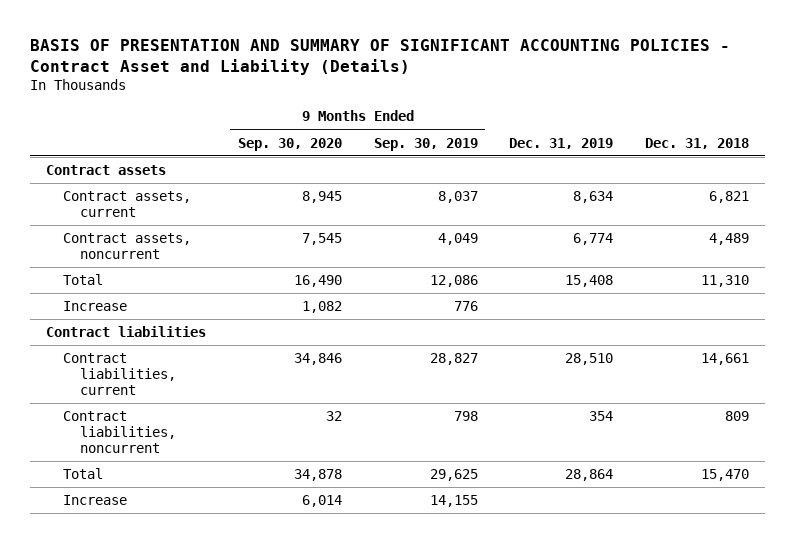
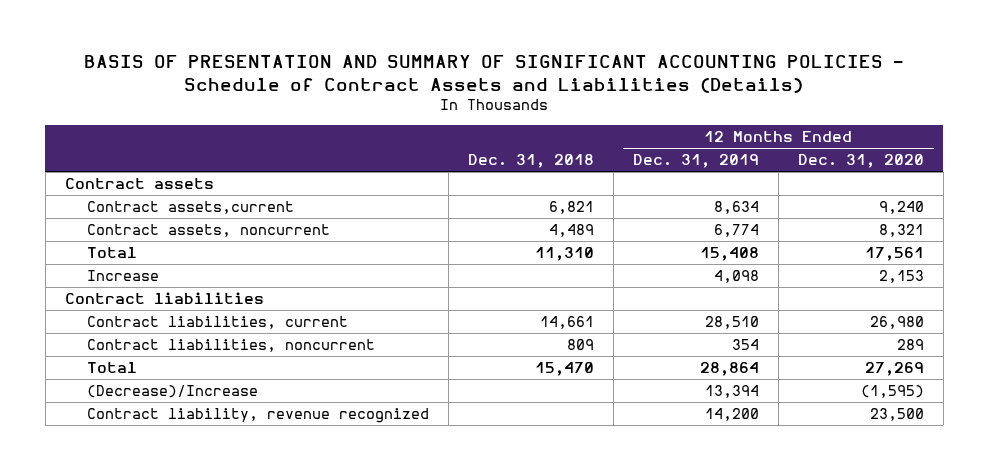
- BASIS OF PRESENTATION AND SUMMARY OF SIGNIFICANT ACCOUNTING POLICIES - Contract Asset and Liability (Details)
+ BASIS OF PRESENTATION AND SUMMARY OF SIGNIFICANT ACCOUNTING POLICIES - Schedule of Contract Assets and Liabilities (Details)
- | 9 Months Ended Sep. 30, 2020 | 9 Months Ended Sep. 30, 2019 | Dec. 31, 2019 | Dec. 31, 2018
+ | Dec. 31, 2018 | 12 Months Ended Dec. 31, 2019 | 12 Months Ended Dec. 31, 2020
- Contract assets, current | 8,945 | 8,037 | 8,634 | 6,821
+ Contract assets,current | 6,821 | 8,634 | 9,240
- Increase | 6,014 | 14,155 | |
+ (Decrease)/Increase | | 13,394 | (1,595)
+ Contract liability, revenue recognized | | 14,200 | 23,500

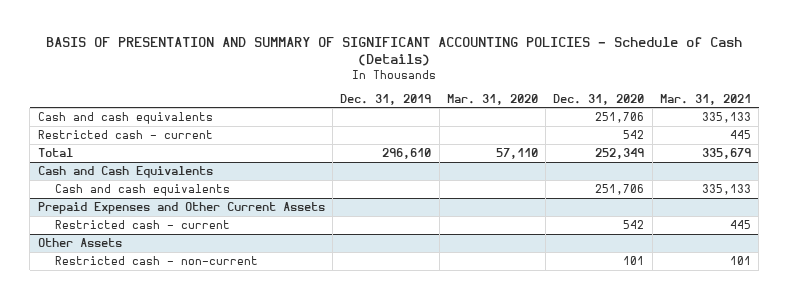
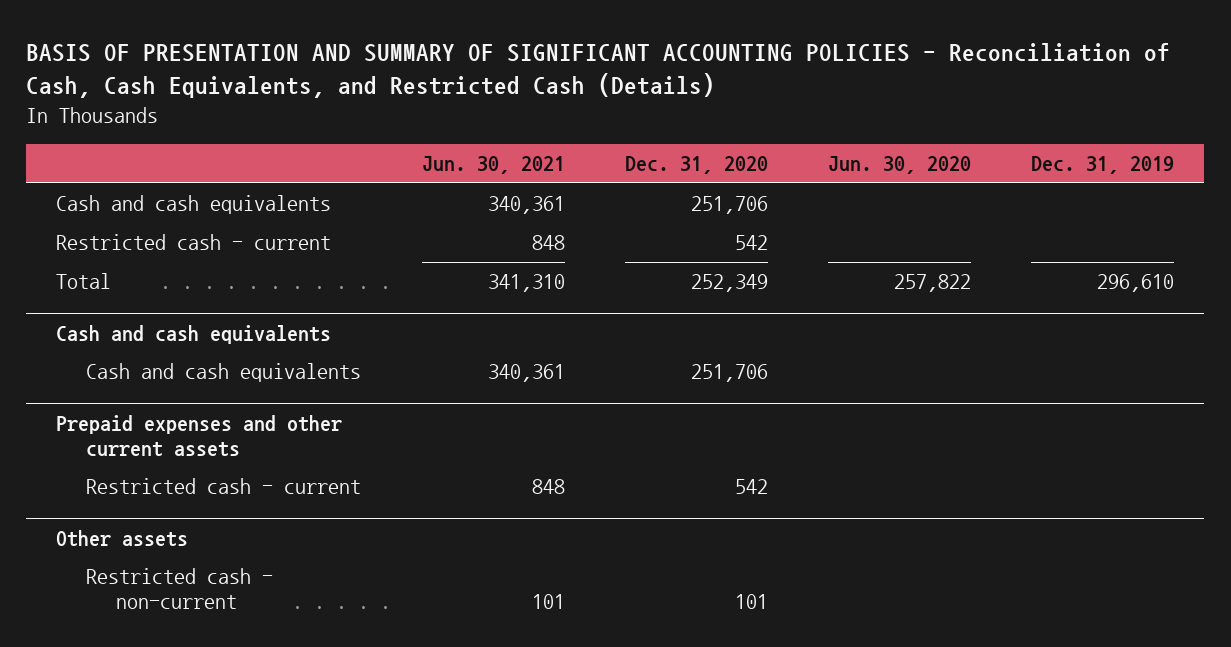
- BASIS OF PRESENTATION AND SUMMARY OF SIGNIFICANT ACCOUNTING POLICIES - Schedule of Cash (Details)
+ BASIS OF PRESENTATION AND SUMMARY OF SIGNIFICANT ACCOUNTING POLICIES - Reconciliation of Cash, Cash Equivalents, and Restricted Cash (Details)
- | Dec. 31, 2019 | Mar. 31, 2020 | Dec. 31, 2020 | Mar. 31, 2021
+ | Jun. 30, 2021 | Dec. 31, 2020 | Jun. 30, 2020 | Dec. 31, 2019
- Cash and Cash Equivalents
+ Cash and cash equivalents
- Prepaid Expenses and Other Current Assets
+ Prepaid expenses and other current assets
- Other Assets
+ Other assets

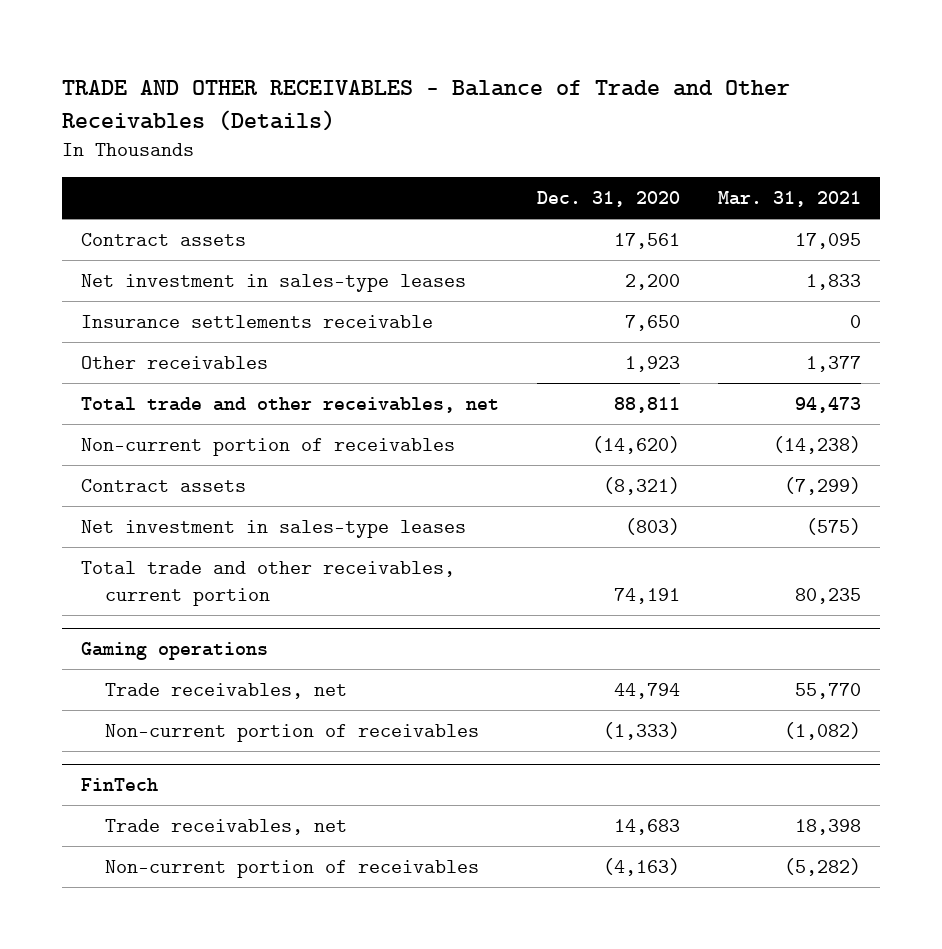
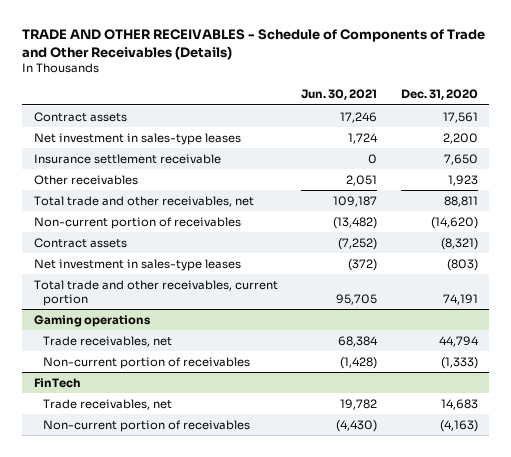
- TRADE AND OTHER RECEIVABLES - Balance of Trade and Other Receivables (Details)
+ TRADE AND OTHER RECEIVABLES - Schedule of Components of Trade and Other Receivables (Details)
- | Dec. 31, 2020 | Mar. 31, 2021
+ | Jun. 30, 2021 | Dec. 31, 2020
- Insurance settlements receivable | 7,650 | 0
+ Insurance settlement receivable | 0 | 7,650

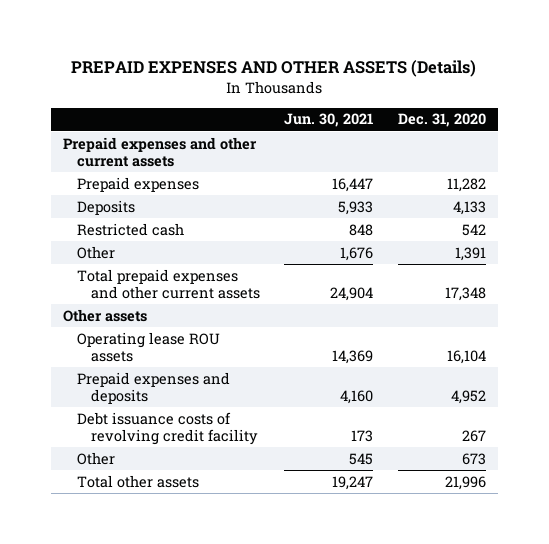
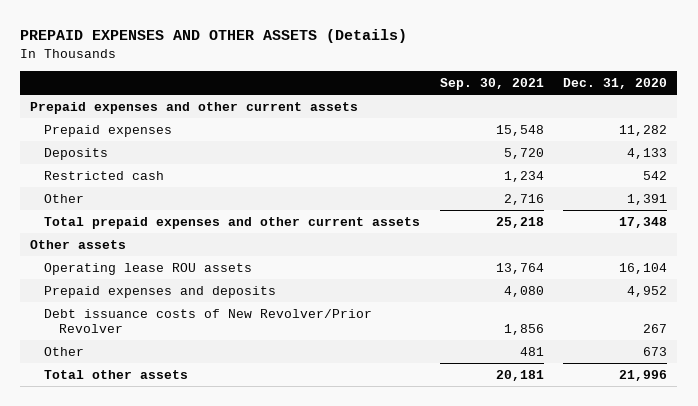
- | Jun. 30, 2021 | Dec. 31, 2020
+ | Sep. 30, 2021 | Dec. 31, 2020
- Debt issuance costs of revolving credit facility | 173 | 267
+ Debt issuance costs of New Revolver/Prior Revolver | 1,856 | 267

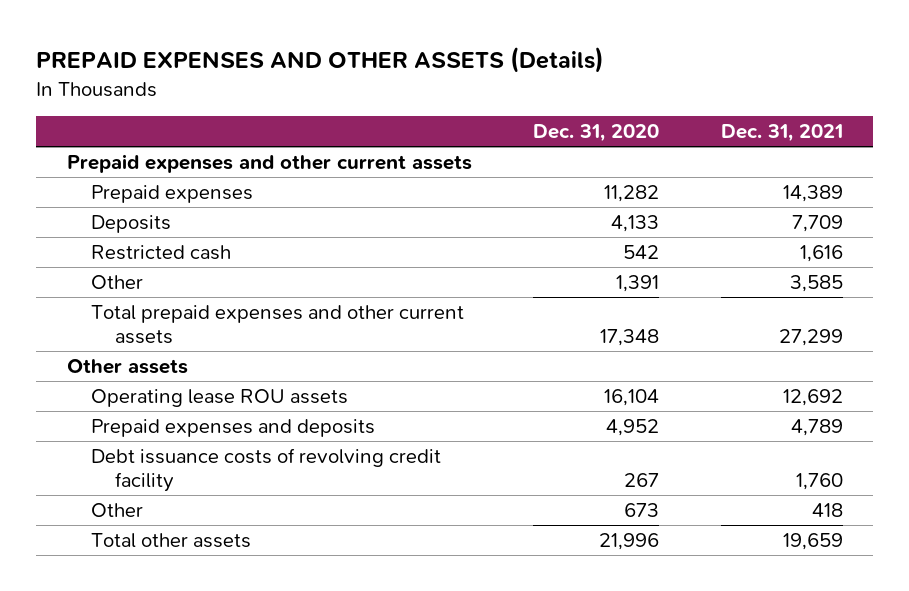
- | Sep. 30, 2021 | Dec. 31, 2020
+ | Dec. 31, 2020 | Dec. 31, 2021
- Debt issuance costs of New Revolver/Prior Revolver | 1,856 | 267
+ Debt issuance costs of revolving credit facility | 267 | 1,760

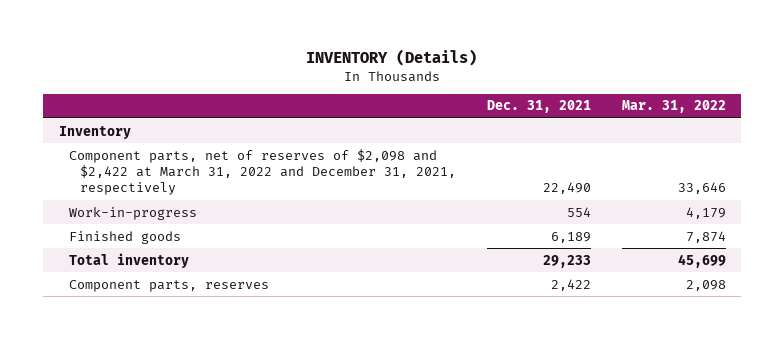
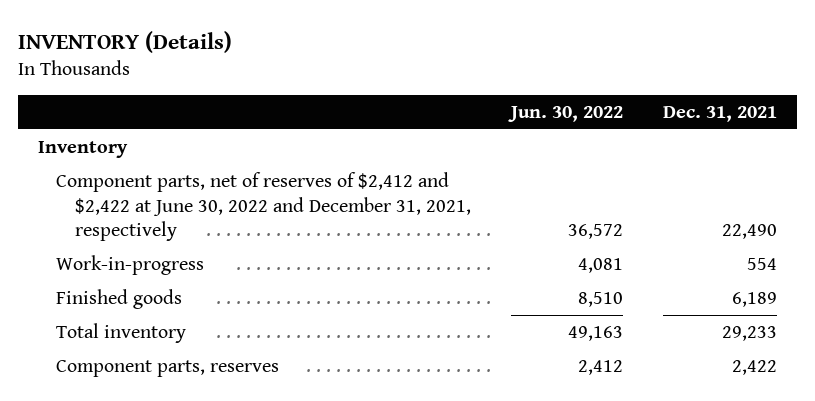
- | Dec. 31, 2021 | Mar. 31, 2022
+ | Jun. 30, 2022 | Dec. 31, 2021
- Component parts, net of reserves of $2,098 and $2,422 at March 31, 2022 and December 31, 2021, respectively | 22,490 | 33,646
+ Component parts, net of reserves of $2,412 and $2,422 at June 30, 2022 and December 31, 2021, respectively | 36,572 | 22,490

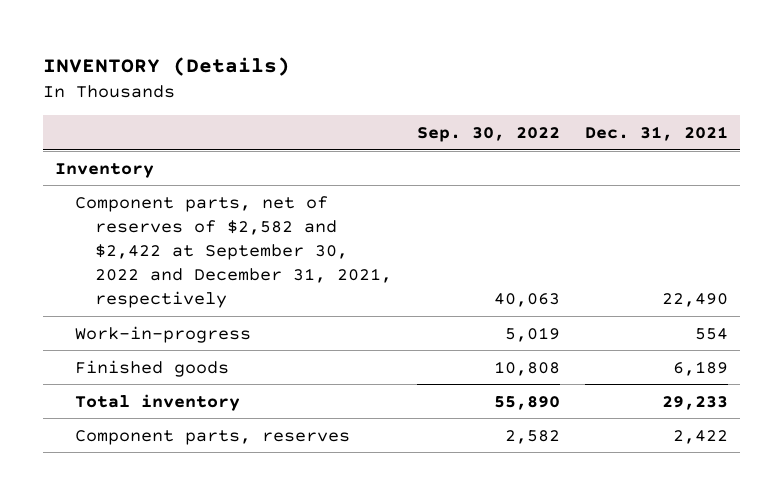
- | Jun. 30, 2022 | Dec. 31, 2021
+ | Sep. 30, 2022 | Dec. 31, 2021
- Component parts, net of reserves of $2,412 and $2,422 at June 30, 2022 and December 31, 2021, respectively | 36,572 | 22,490
+ Component parts, net of reserves of $2,582 and $2,422 at September 30, 2022 and December 31, 2021, respectively | 40,063 | 22,490

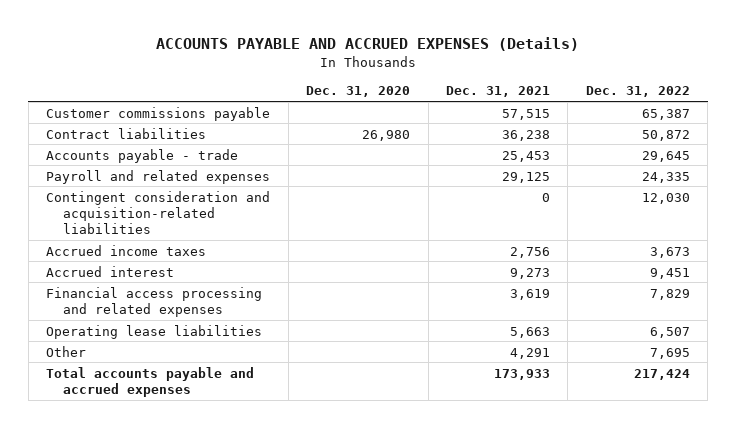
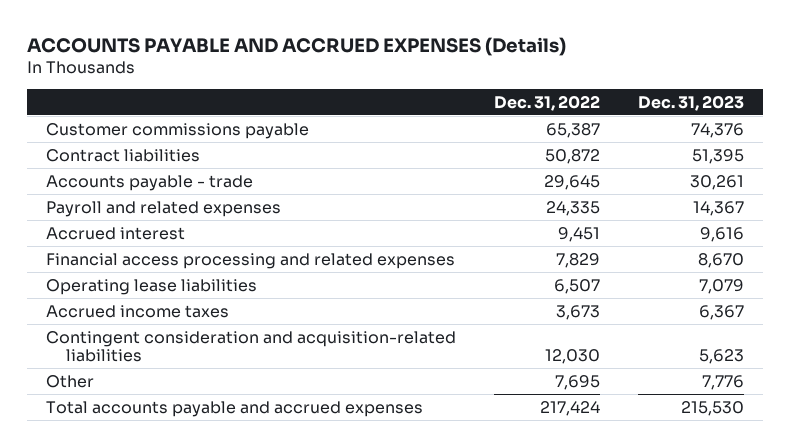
- | Dec. 31, 2020 | Dec. 31, 2021 | Dec. 31, 2022
+ | Dec. 31, 2022 | Dec. 31, 2023
moved down: Accrued income taxes | 3,673 | 6,367
moved down: Contingent consideration and acquisition-related liabilities | 12,030 | 5,623

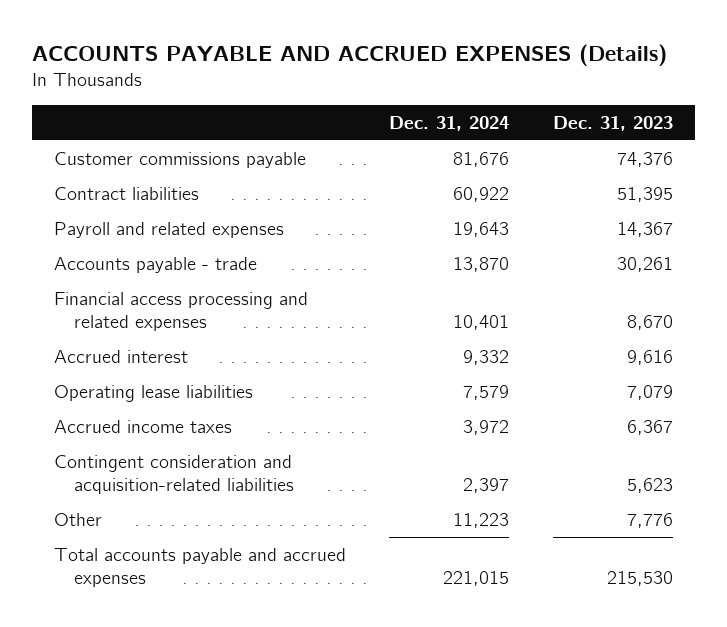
- | Dec. 31, 2022 | Dec. 31, 2023
+ | Dec. 31, 2024 | Dec. 31, 2023
moved down: Accounts payable - trade | 13,870 | 30,261
moved down: Accrued interest | 9,332 | 9,616

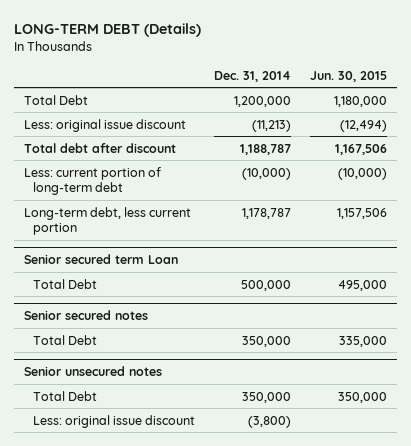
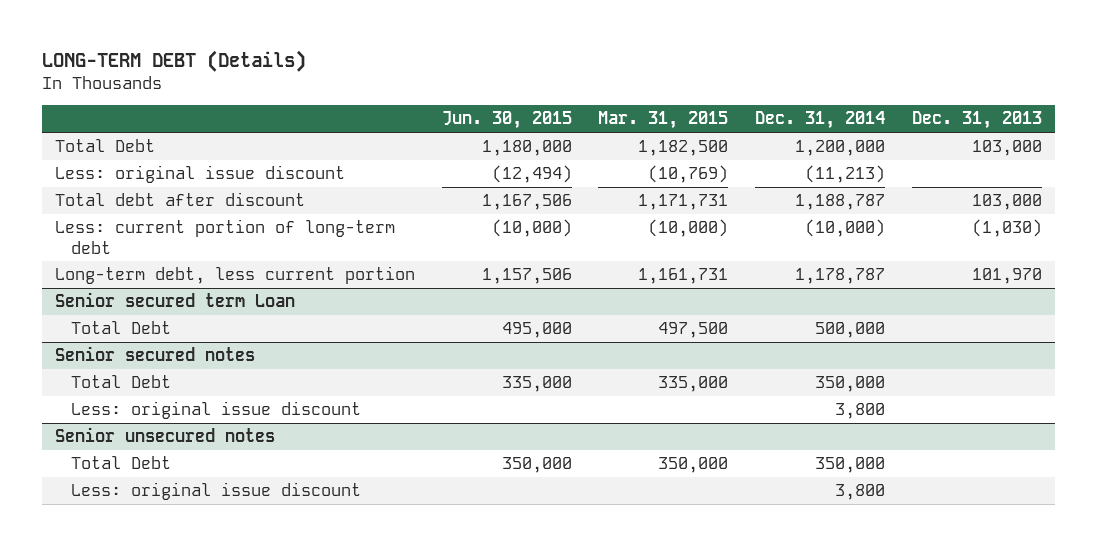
- | Dec. 31, 2014 | Jun. 30, 2015
+ | Jun. 30, 2015 | Mar. 31, 2015 | Dec. 31, 2014 | Dec. 31, 2013
@ Senior secured notes
+ Less: original issue discount | | | 3,800 |
@ Senior unsecured notes
- Less: original issue discount | (3,800) |
+ Less: original issue discount | | | 3,800 |

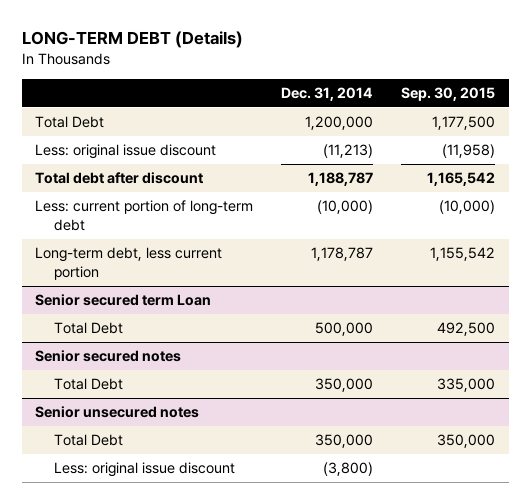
- | Jun. 30, 2015 | Mar. 31, 2015 | Dec. 31, 2014 | Dec. 31, 2013
+ | Dec. 31, 2014 | Sep. 30, 2015
@ Senior secured notes
- Less: original issue discount | | | 3,800 |
@ Senior unsecured notes
- Less: original issue discount | | | 3,800 |
+ Less: original issue discount | (3,800) |

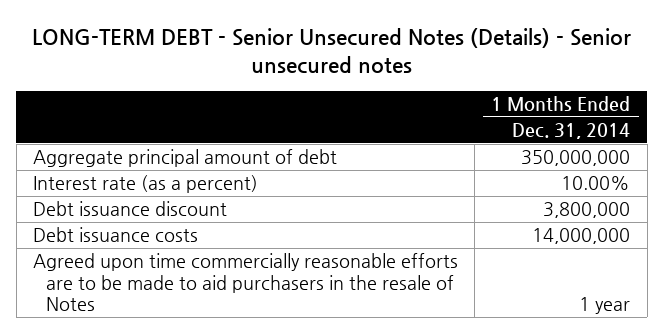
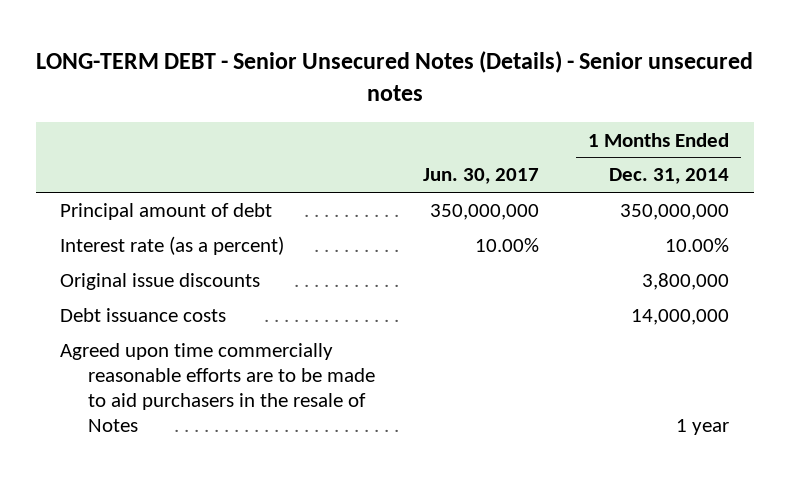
- | 1 Months Ended Dec. 31, 2014
+ | Jun. 30, 2017 | 1 Months Ended Dec. 31, 2014
- Aggregate principal amount of debt | 350,000,000
+ Principal amount of debt | 350,000,000 | 350,000,000
- Debt issuance discount | 3,800,000
+ Original issue discounts | | 3,800,000

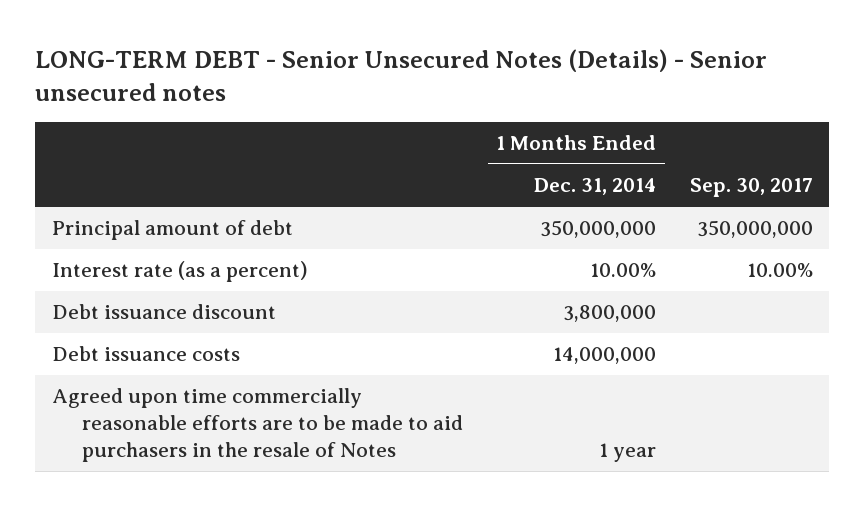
- | Jun. 30, 2017 | 1 Months Ended Dec. 31, 2014
+ | 1 Months Ended Dec. 31, 2014 | Sep. 30, 2017
- Original issue discounts | | 3,800,000
+ Debt issuance discount | 3,800,000 |

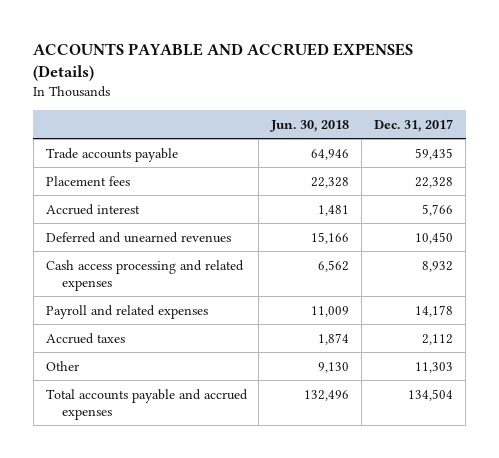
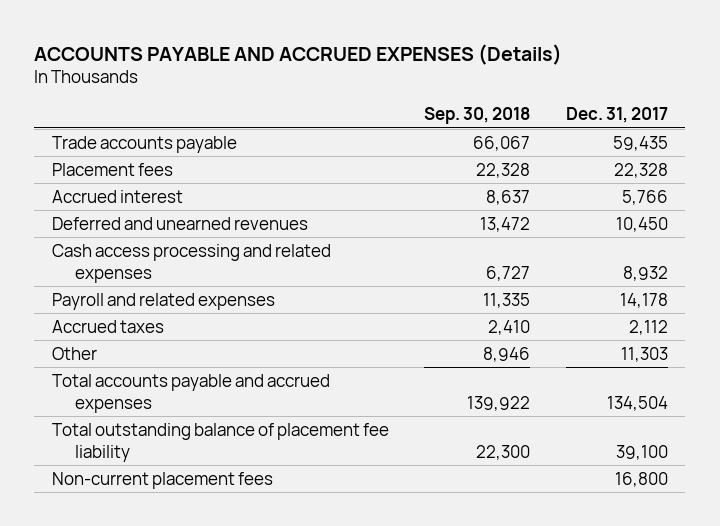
- | Jun. 30, 2018 | Dec. 31, 2017
+ | Sep. 30, 2018 | Dec. 31, 2017
+ Total outstanding balance of placement fee liability | 22,300 | 39,100
+ Non-current placement fees | | 16,800

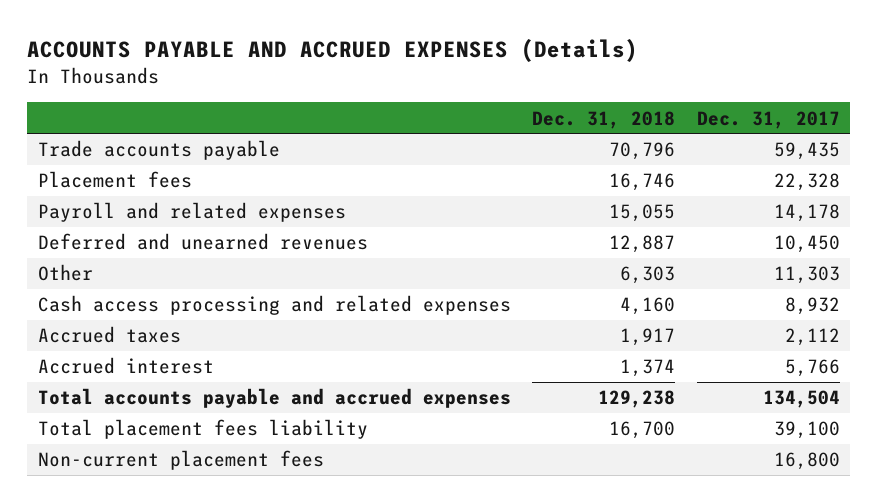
- | Sep. 30, 2018 | Dec. 31, 2017
+ | Dec. 31, 2018 | Dec. 31, 2017
moved up: Payroll and related expenses | 15,055 | 14,178
moved up: Other | 6,303 | 11,303
moved down: Accrued interest | 1,374 | 5,766
- Total outstanding balance of placement fee liability | 22,300 | 39,100
+ Total placement fees liability | 16,700 | 39,100

